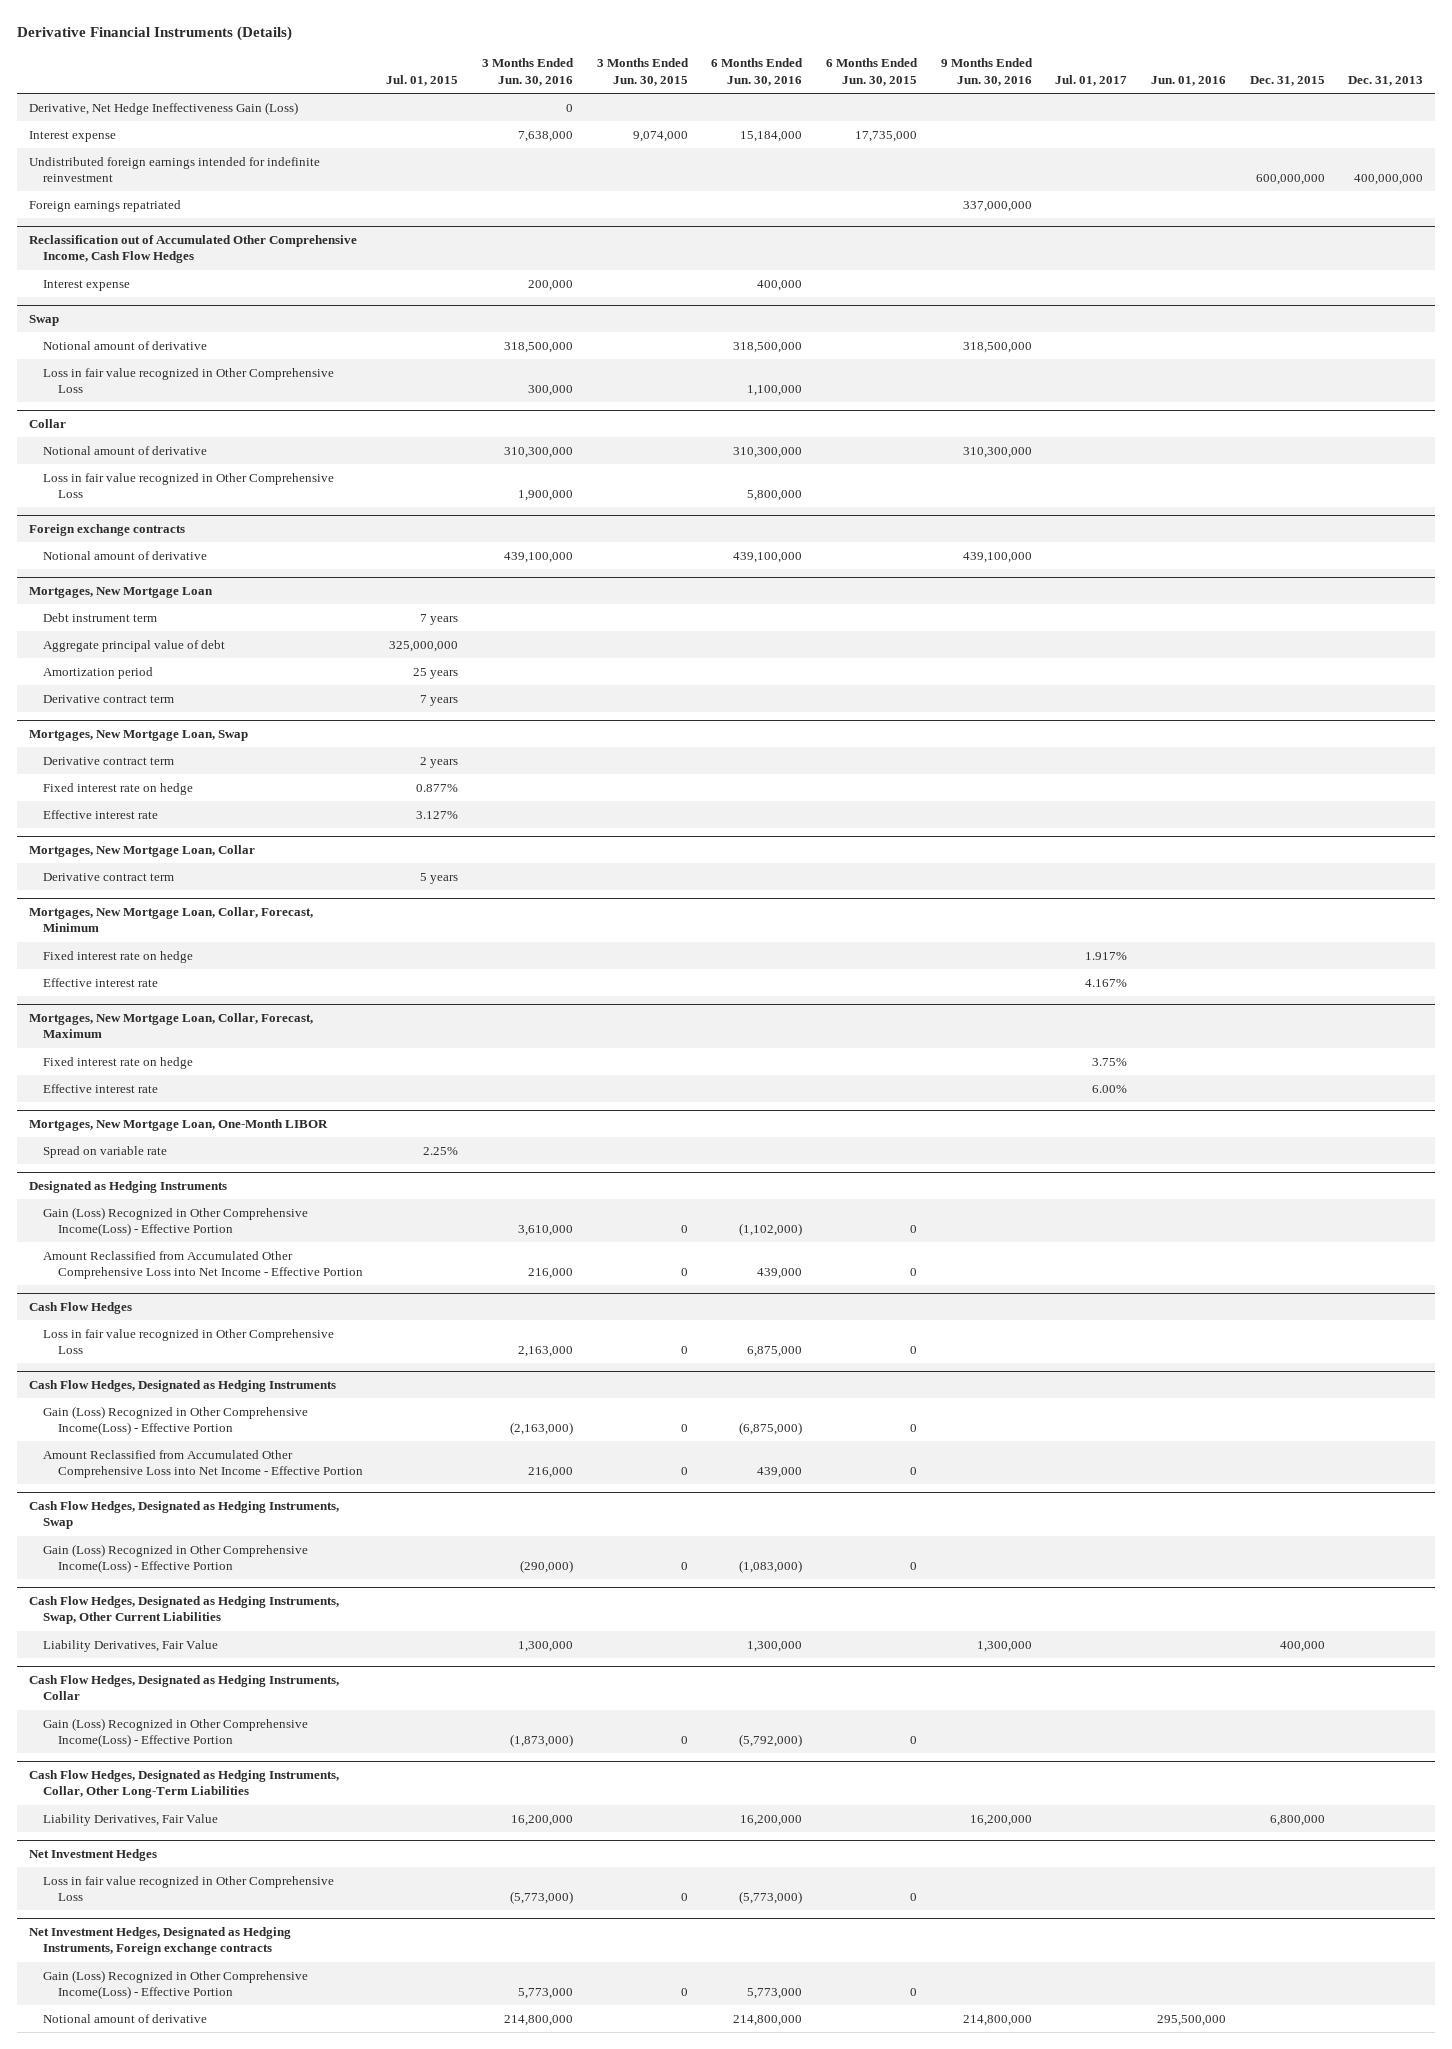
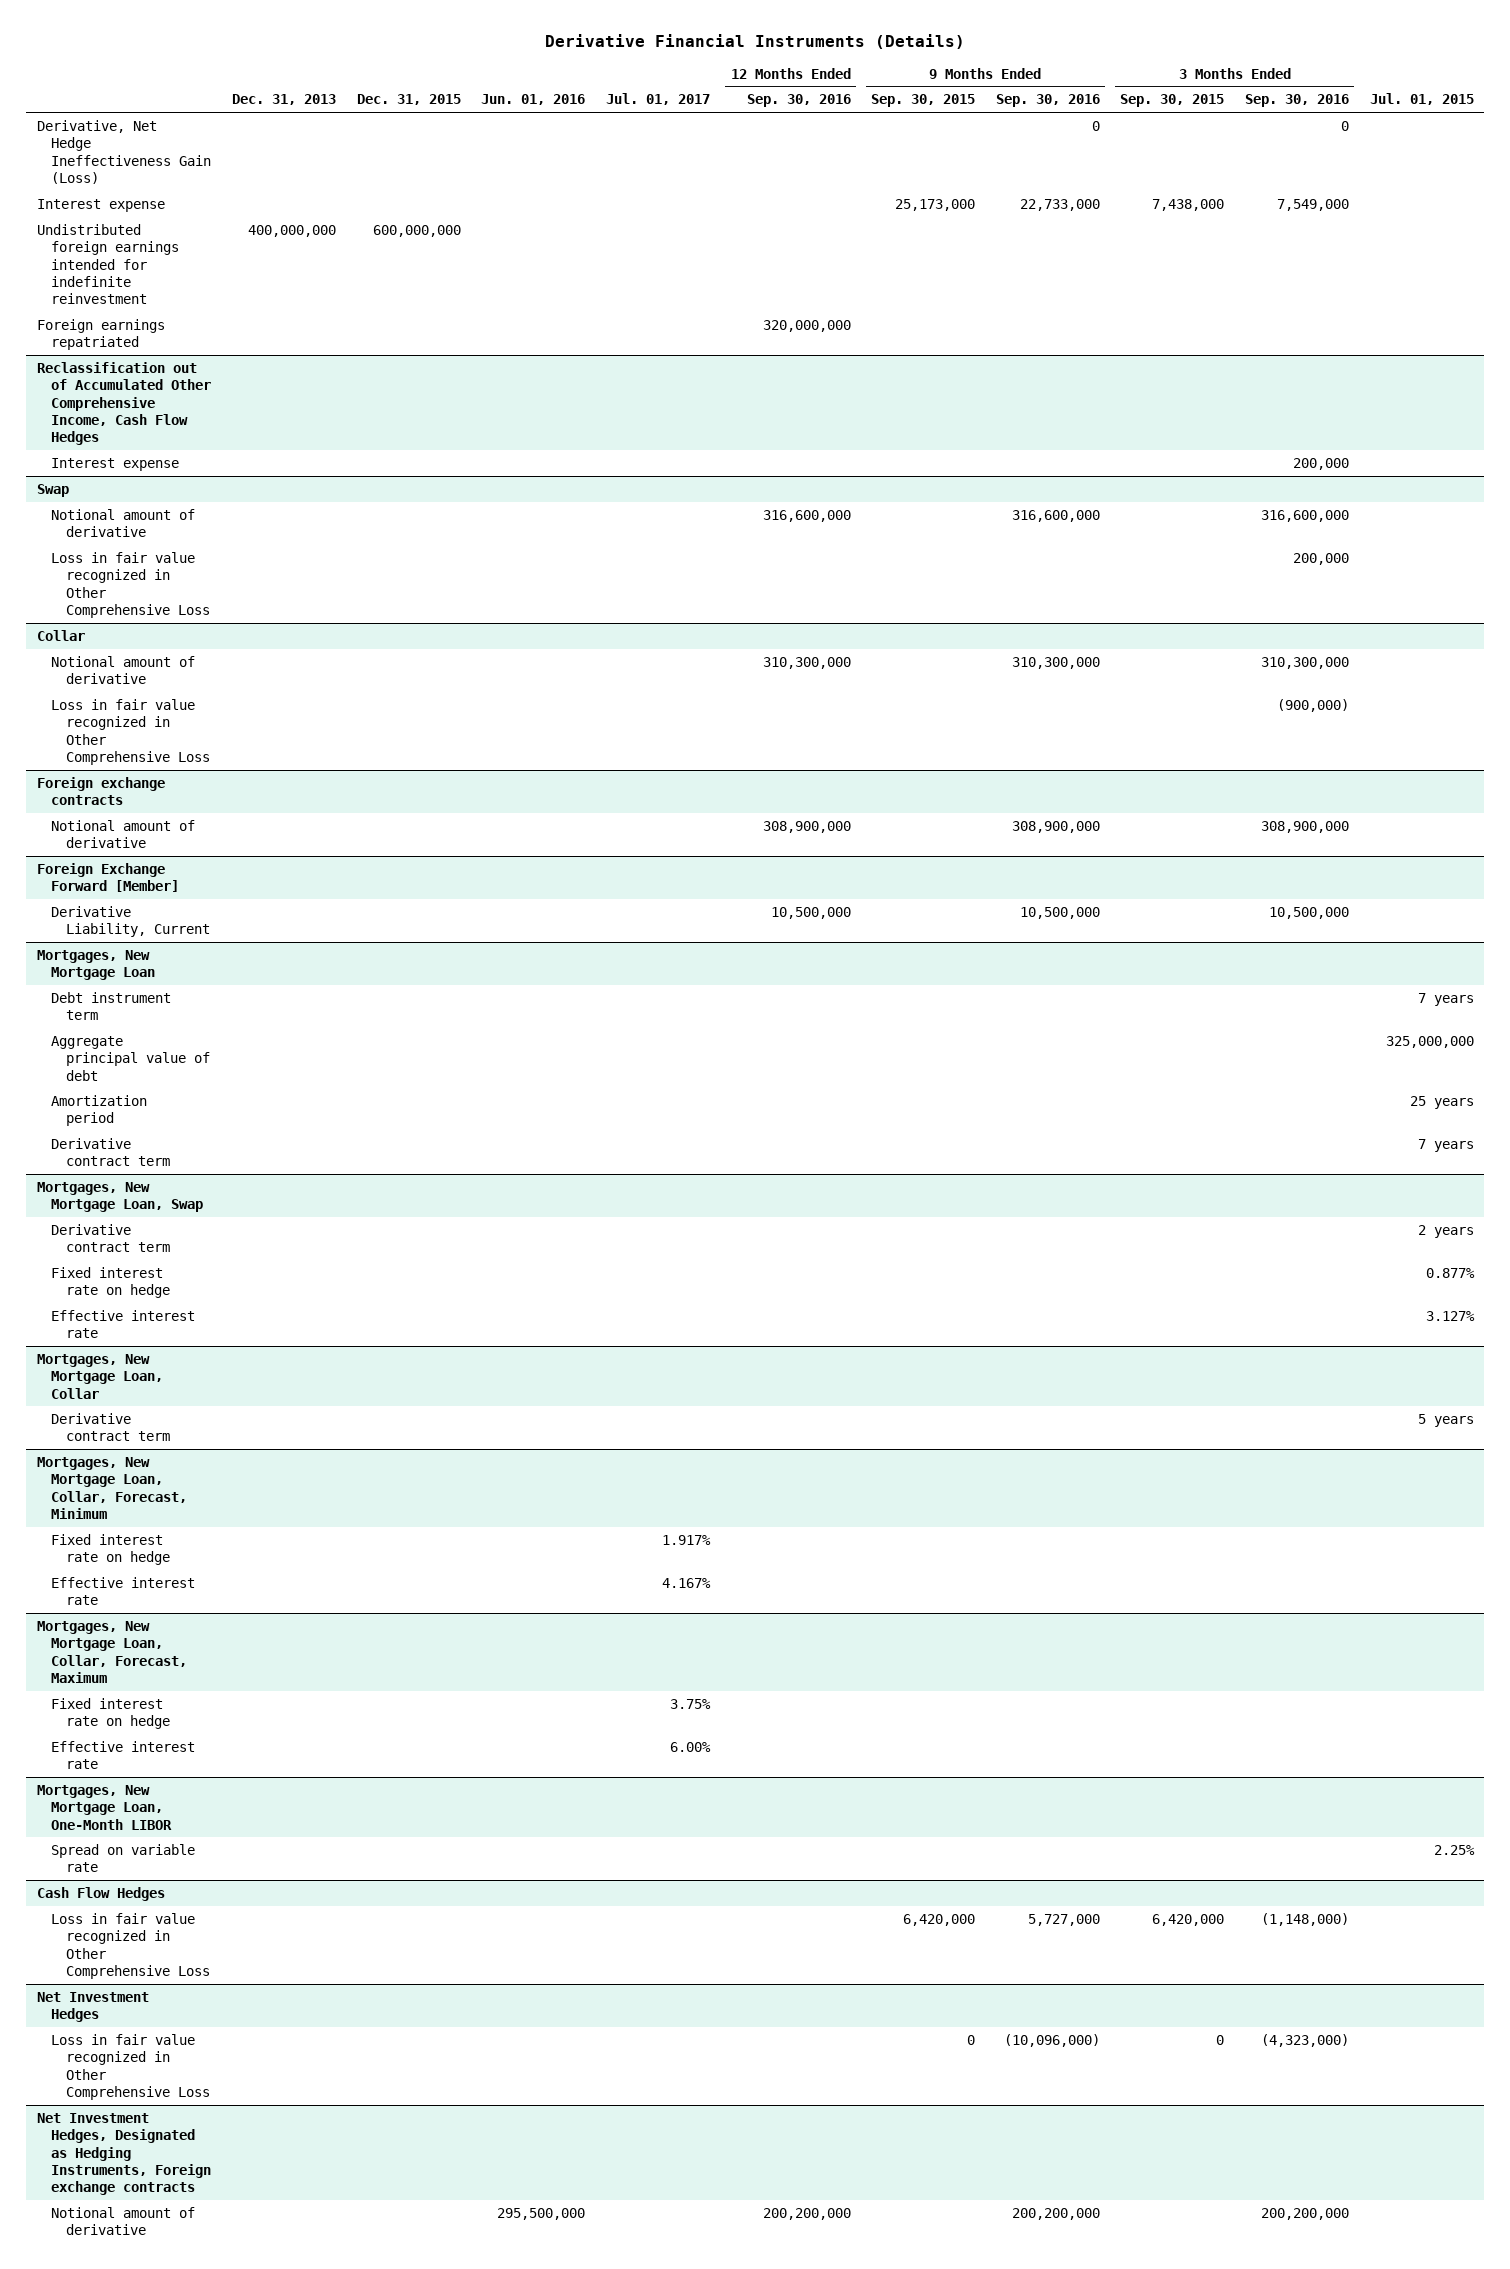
- | Jul. 01, 2015 | 3 Months Ended Jun. 30, 2016 | 3 Months Ended Jun. 30, 2015 | 6 Months Ended Jun. 30, 2016 | 6 Months Ended Jun. 30, 2015 | 9 Months Ended Jun. 30, 2016 | Jul. 01, 2017 | Jun. 01, 2016 | Dec. 31, 2015 | Dec. 31, 2013
+ | Dec. 31, 2013 | Dec. 31, 2015 | Jun. 01, 2016 | Jul. 01, 2017 | 12 Months Ended Sep. 30, 2016 | 9 Months Ended Sep. 30, 2015 | 9 Months Ended Sep. 30, 2016 | 3 Months Ended Sep. 30, 2015 | 3 Months Ended Sep. 30, 2016 | Jul. 01, 2015
+ Foreign Exchange Forward [Member]
+ Derivative Liability, Current | | | | | 10,500,000 | | 10,500,000 | | 10,500,000 |
- Designated as Hedging Instruments
- Gain (Loss) Recognized in Other Comprehensive Income(Loss) - Effective Portion | | 3,610,000 | 0 | (1,102,000) | 0 | | | | |
- Amount Reclassified from Accumulated Other Comprehensive Loss into Net Income - Effective Portion | | 216,000 | 0 | 439,000 | 0 | | | | |
- Cash Flow Hedges, Designated as Hedging Instruments
- Gain (Loss) Recognized in Other Comprehensive Income(Loss) - Effective Portion | | (2,163,000) | 0 | (6,875,000) | 0 | | | | |
- Amount Reclassified from Accumulated Other Comprehensive Loss into Net Income - Effective Portion | | 216,000 | 0 | 439,000 | 0 | | | | |
- Cash Flow Hedges, Designated as Hedging Instruments, Swap
- Gain (Loss) Recognized in Other Comprehensive Income(Loss) - Effective Portion | | (290,000) | 0 | (1,083,000) | 0 | | | | |
- Cash Flow Hedges, Designated as Hedging Instruments, Swap, Other Current Liabilities
- Liability Derivatives, Fair Value | | 1,300,000 | | 1,300,000 | | 1,300,000 | | | 400,000 |
- Cash Flow Hedges, Designated as Hedging Instruments, Collar
- Gain (Loss) Recognized in Other Comprehensive Income(Loss) - Effective Portion | | (1,873,000) | 0 | (5,792,000) | 0 | | | | |
- Cash Flow Hedges, Designated as Hedging Instruments, Collar, Other Long-Term Liabilities
- Liability Derivatives, Fair Value | | 16,200,000 | | 16,200,000 | | 16,200,000 | | | 6,800,000 |
@ Net Investment Hedges, Designated as Hedging Instruments, Foreign exchange contracts
- Gain (Loss) Recognized in Other Comprehensive Income(Loss) - Effective Portion | | 5,773,000 | 0 | 5,773,000 | 0 | | | | |

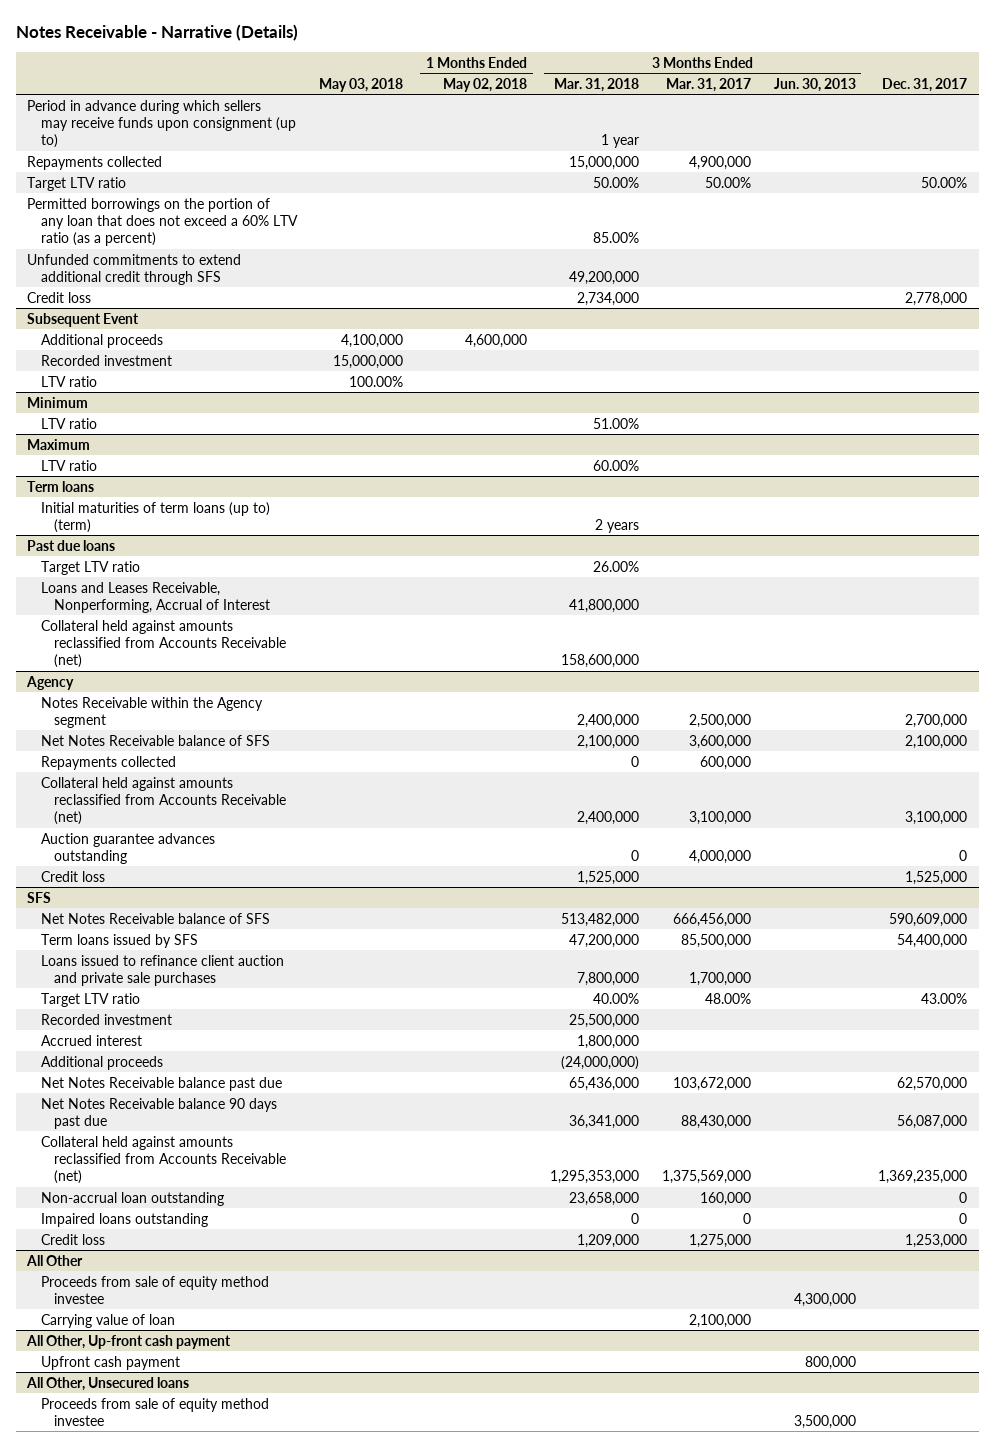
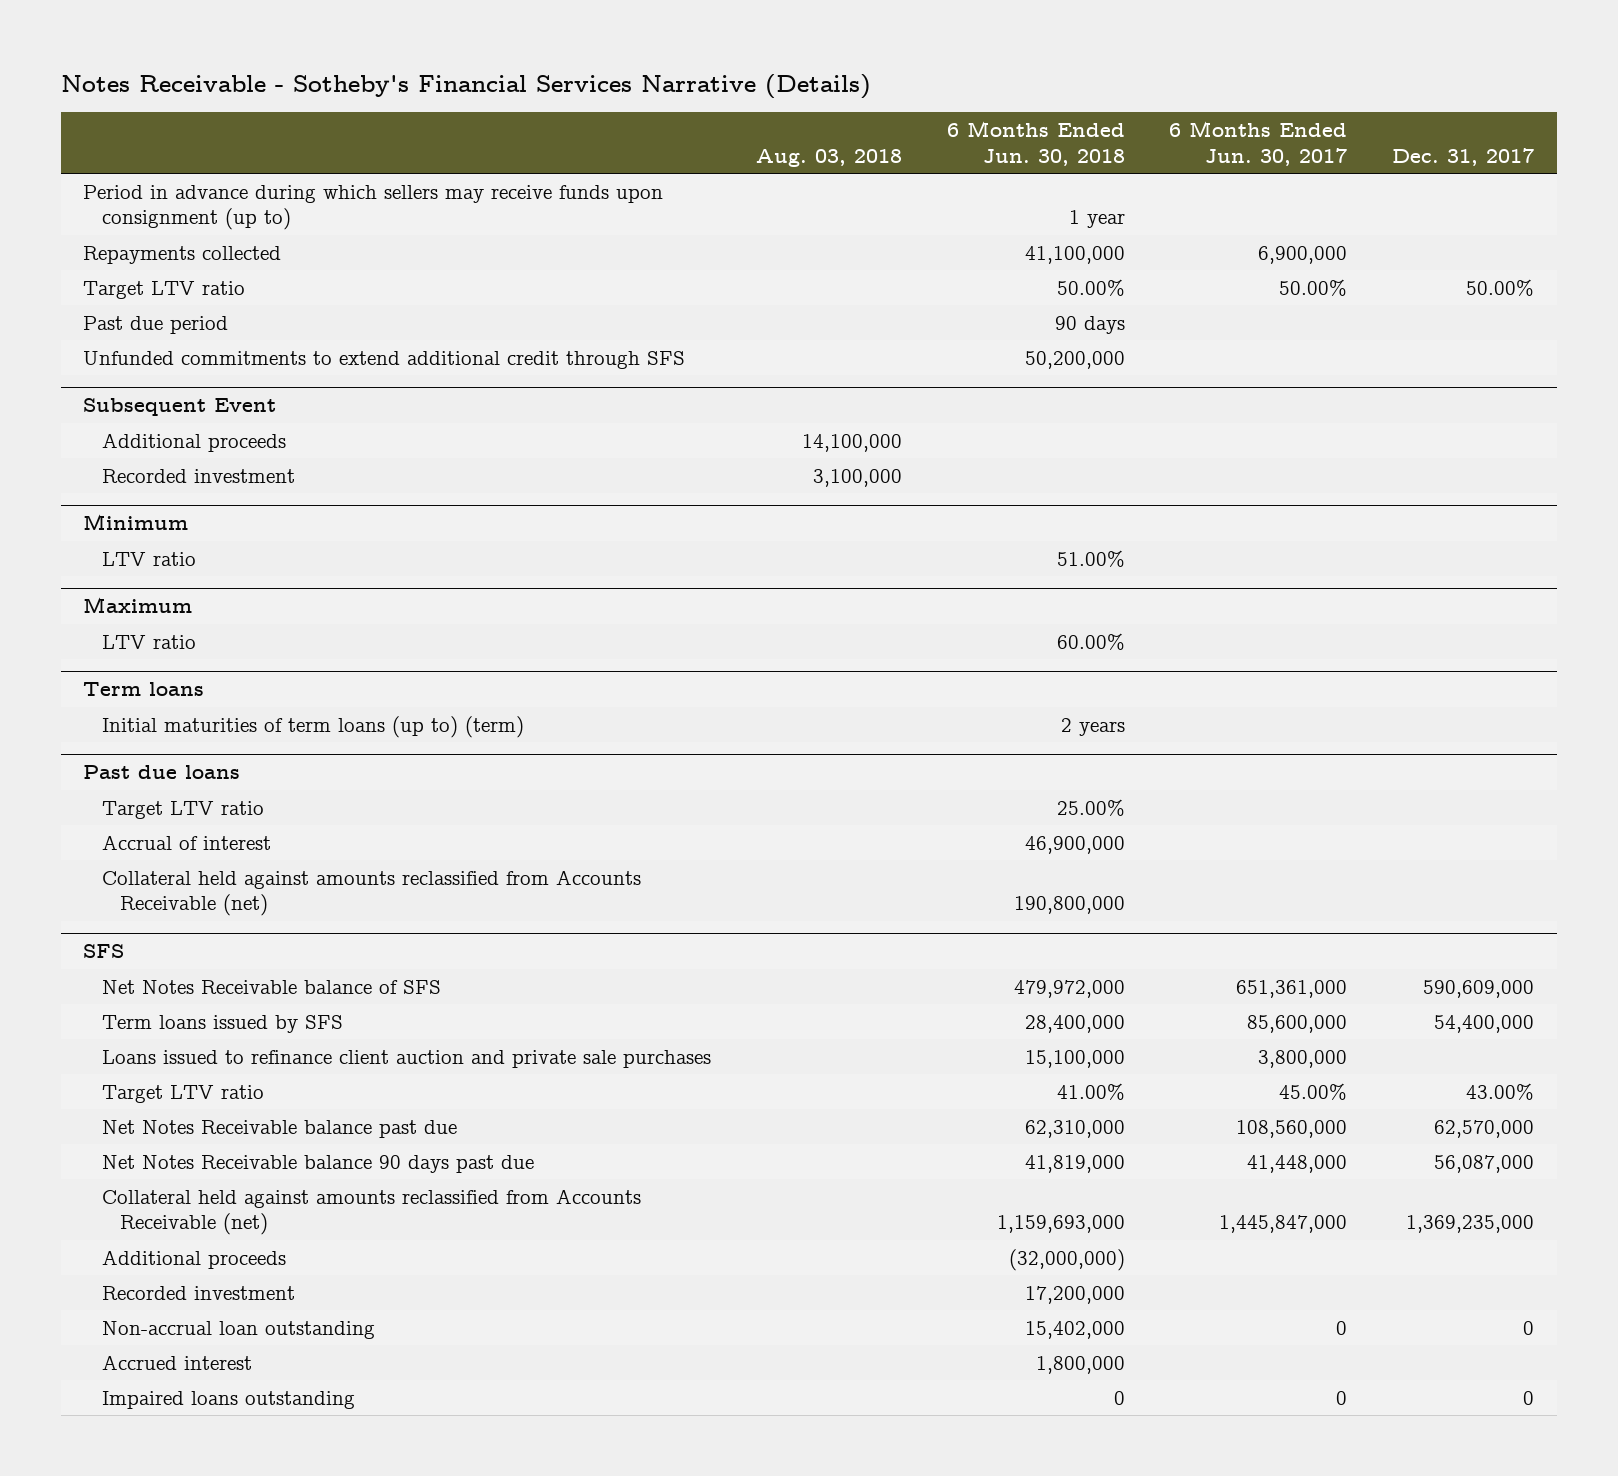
- Notes Receivable - Narrative (Details)
+ Notes Receivable - Sotheby's Financial Services Narrative (Details)
- | May 03, 2018 | 1 Months Ended May 02, 2018 | 3 Months Ended Mar. 31, 2018 | 3 Months Ended Mar. 31, 2017 | 3 Months Ended Jun. 30, 2013 | Dec. 31, 2017
+ | Aug. 03, 2018 | 6 Months Ended Jun. 30, 2018 | 6 Months Ended Jun. 30, 2017 | Dec. 31, 2017
- Permitted borrowings on the portion of any loan that does not exceed a 60% LTV ratio (as a percent) | | | 85.00% | | |
+ Past due period | | 90 days | |
- Credit loss | | | 2,734,000 | | | 2,778,000
@ Subsequent Event
- LTV ratio | 100.00% | | | | |
@ Past due loans
- Loans and Leases Receivable, Nonperforming, Accrual of Interest | | | 41,800,000 | | |
+ Accrual of interest | | 46,900,000 | |
- Agency
- Notes Receivable within the Agency segment | | | 2,400,000 | 2,500,000 | | 2,700,000
- Net Notes Receivable balance of SFS | | | 2,100,000 | 3,600,000 | | 2,100,000
- Repayments collected | | | 0 | 600,000 | |
- Collateral held against amounts reclassified from Accounts Receivable (net) | | | 2,400,000 | 3,100,000 | | 3,100,000
- Auction guarantee advances outstanding | | | 0 | 4,000,000 | | 0
- Credit loss | | | 1,525,000 | | | 1,525,000
@ SFS
moved down: Additional proceeds | | (32,000,000) | |
moved down: Recorded investment | | 17,200,000 | |
moved down: Accrued interest | | 1,800,000 | |
- Credit loss | | | 1,209,000 | 1,275,000 | | 1,253,000
- All Other
- Proceeds from sale of equity method investee | | | | | 4,300,000 |
- Carrying value of loan | | | | 2,100,000 | |
- All Other, Up-front cash payment
- Upfront cash payment | | | | | 800,000 |
- All Other, Unsecured loans
- Proceeds from sale of equity method investee | | | | | 3,500,000 |

